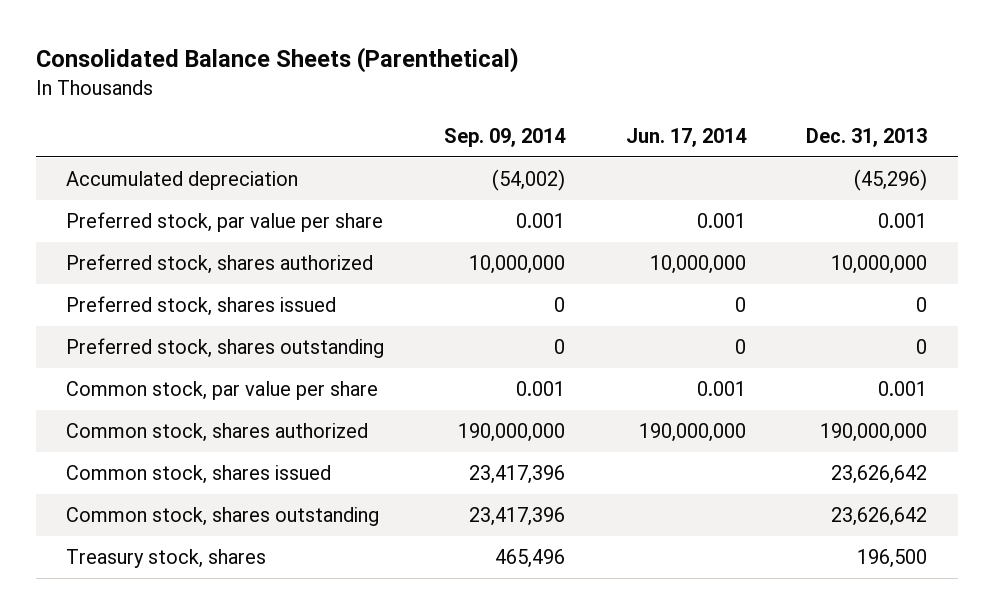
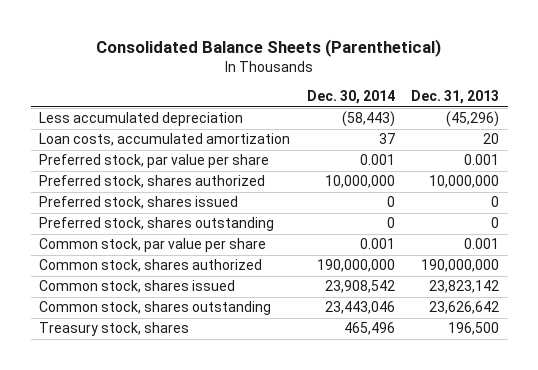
- | Sep. 09, 2014 | Jun. 17, 2014 | Dec. 31, 2013
+ | Dec. 30, 2014 | Dec. 31, 2013
- Accumulated depreciation | (54,002) | | (45,296)
+ Less accumulated depreciation | (58,443) | (45,296)
+ Loan costs, accumulated amortization | 37 | 20
- Common stock, shares issued | 23,417,396 | | 23,626,642
+ Common stock, shares issued | 23,908,542 | 23,823,142

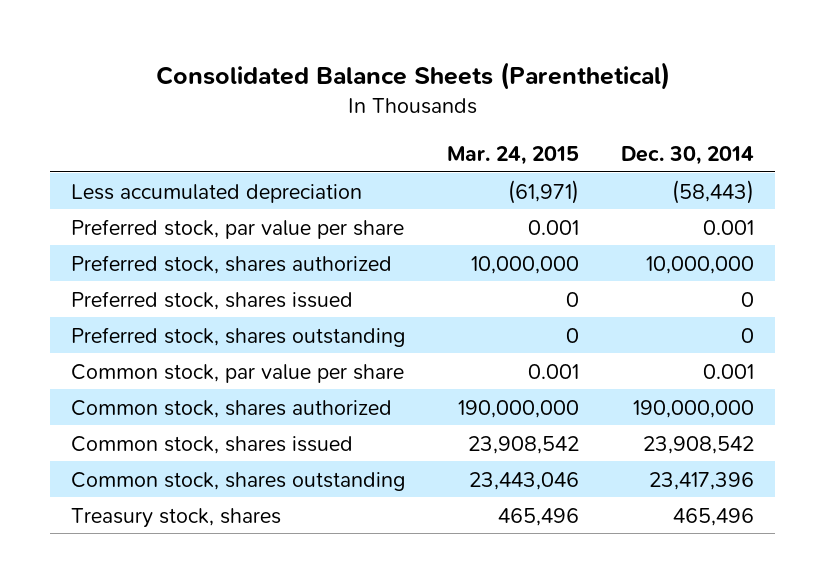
- | Dec. 30, 2014 | Dec. 31, 2013
+ | Mar. 24, 2015 | Dec. 30, 2014
- Loan costs, accumulated amortization | 37 | 20
- Common stock, shares outstanding | 23,443,046 | 23,626,642
+ Common stock, shares outstanding | 23,443,046 | 23,417,396

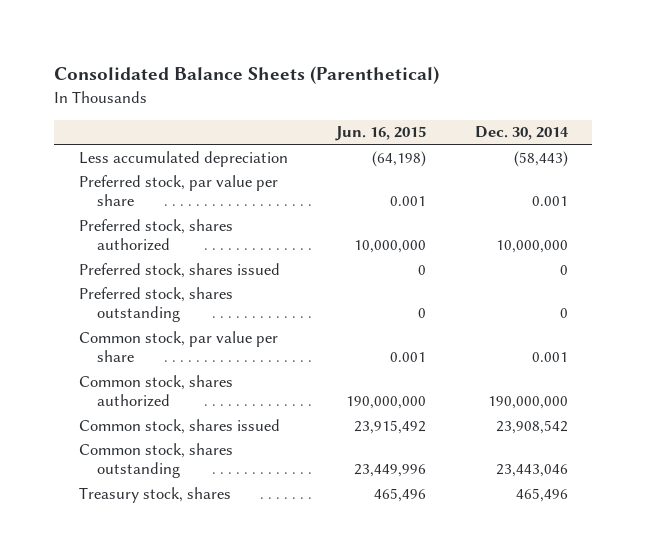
- | Mar. 24, 2015 | Dec. 30, 2014
+ | Jun. 16, 2015 | Dec. 30, 2014
- Common stock, shares outstanding | 23,443,046 | 23,417,396
+ Common stock, shares outstanding | 23,449,996 | 23,443,046

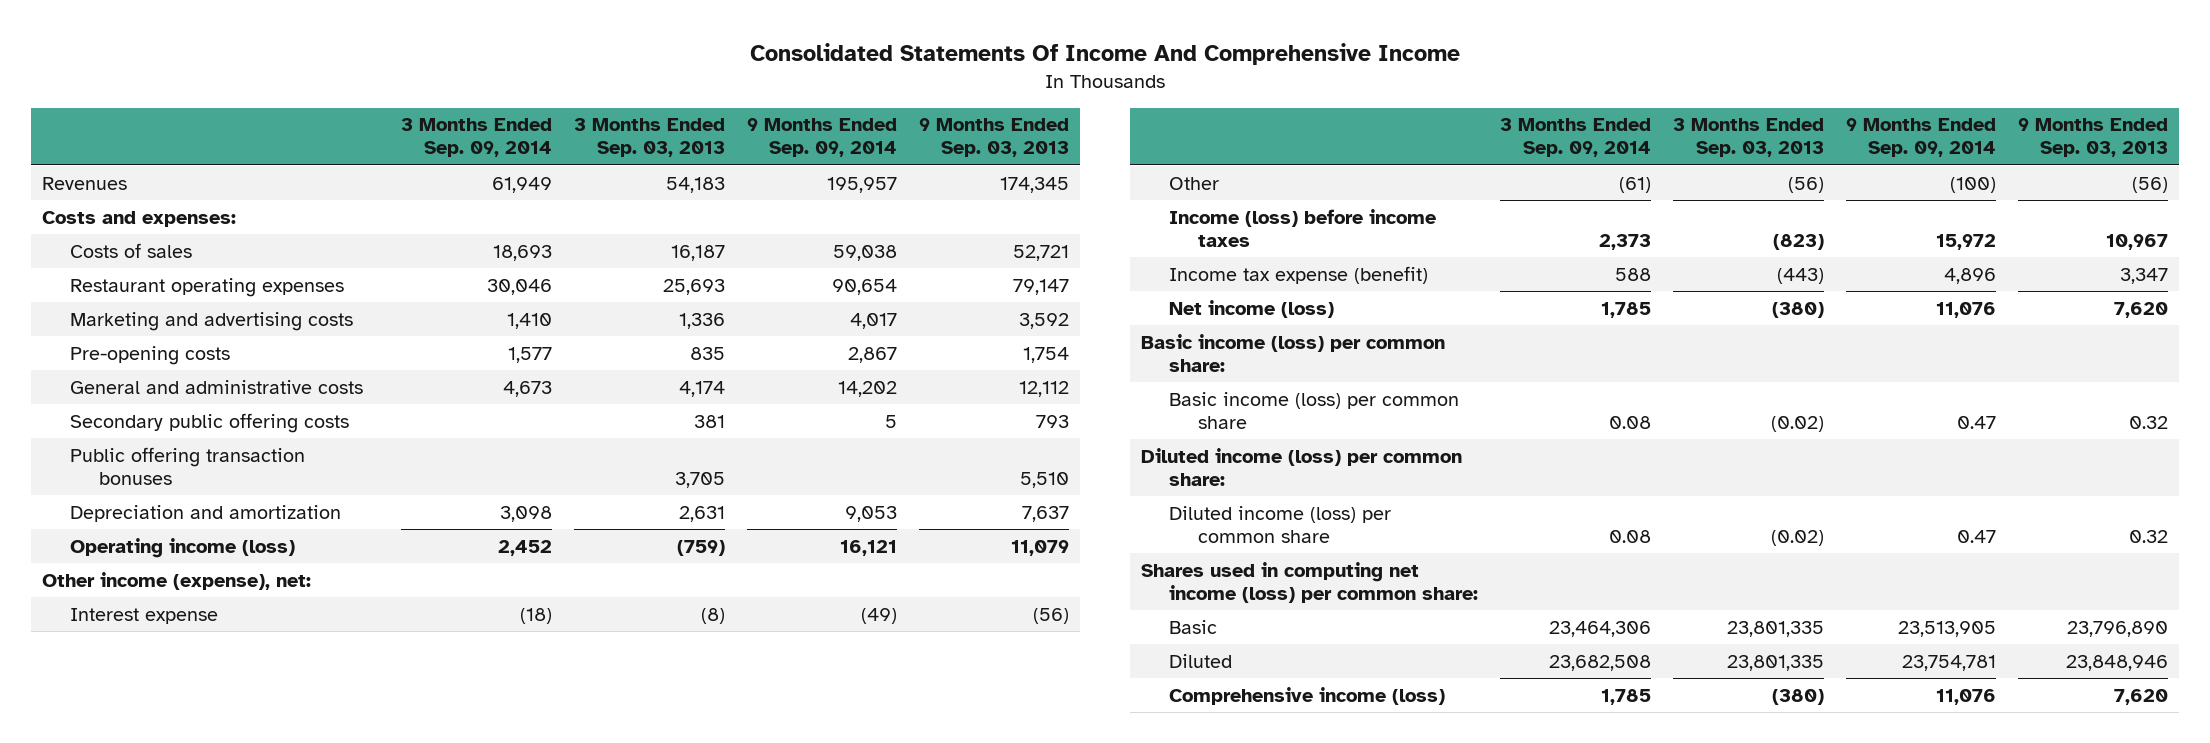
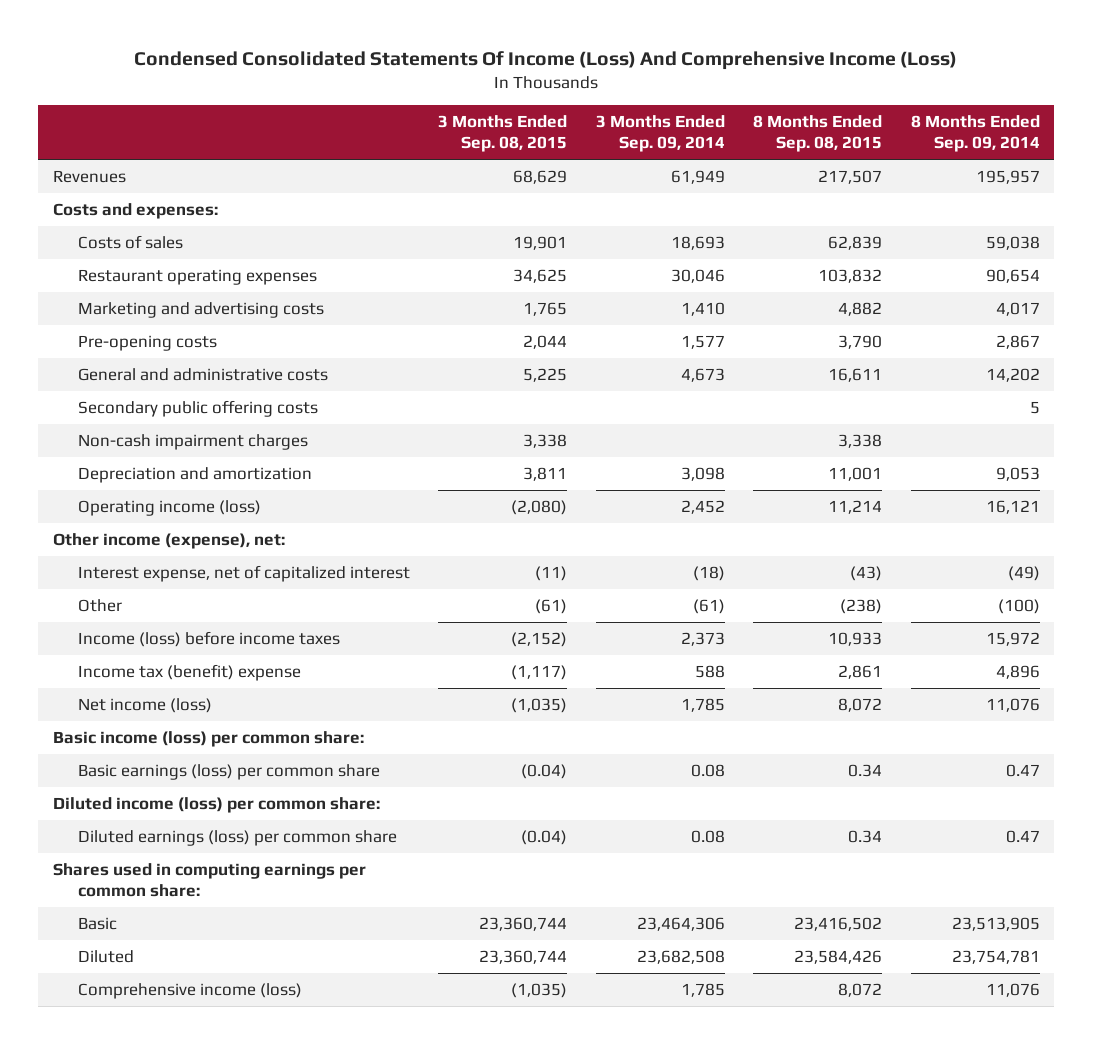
- Consolidated Statements Of Income And Comprehensive Income
+ Condensed Consolidated Statements Of Income (Loss) And Comprehensive Income (Loss)
- | 3 Months Ended Sep. 09, 2014 | 3 Months Ended Sep. 03, 2013 | 9 Months Ended Sep. 09, 2014 | 9 Months Ended Sep. 03, 2013
+ | 3 Months Ended Sep. 08, 2015 | 3 Months Ended Sep. 09, 2014 | 8 Months Ended Sep. 08, 2015 | 8 Months Ended Sep. 09, 2014
- Public offering transaction bonuses | | 3,705 | | 5,510
+ Non-cash impairment charges | 3,338 | | 3,338 |
- Interest expense | (18) | (8) | (49) | (56)
+ Interest expense, net of capitalized interest | (11) | (18) | (43) | (49)
- Income tax expense (benefit) | 588 | (443) | 4,896 | 3,347
+ Income tax (benefit) expense | (1,117) | 588 | 2,861 | 4,896
- Basic income (loss) per common share | 0.08 | (0.02) | 0.47 | 0.32
+ Basic earnings (loss) per common share | (0.04) | 0.08 | 0.34 | 0.47
- Diluted income (loss) per common share | 0.08 | (0.02) | 0.47 | 0.32
- Shares used in computing net income (loss) per common share:
+ Diluted earnings (loss) per common share | (0.04) | 0.08 | 0.34 | 0.47
+ Shares used in computing earnings per common share:

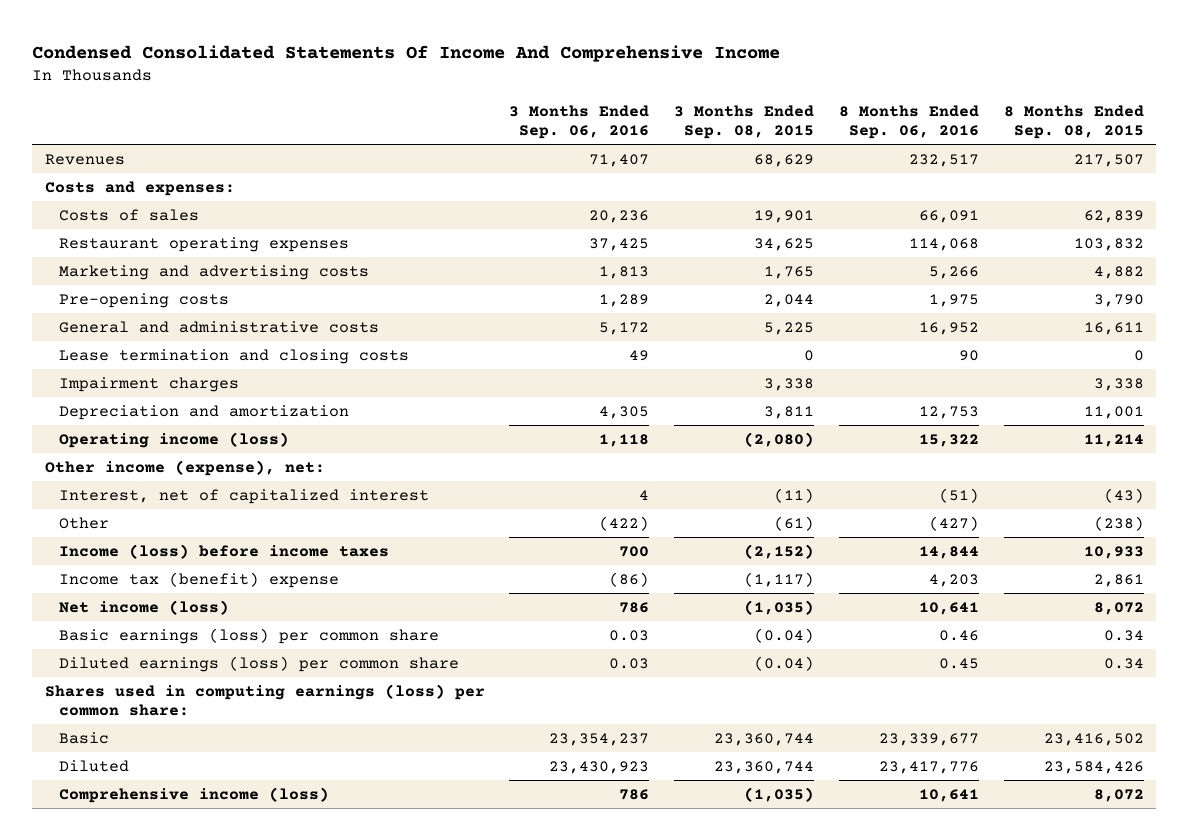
- Condensed Consolidated Statements Of Income (Loss) And Comprehensive Income (Loss)
+ Condensed Consolidated Statements Of Income And Comprehensive Income
- | 3 Months Ended Sep. 08, 2015 | 3 Months Ended Sep. 09, 2014 | 8 Months Ended Sep. 08, 2015 | 8 Months Ended Sep. 09, 2014
+ | 3 Months Ended Sep. 06, 2016 | 3 Months Ended Sep. 08, 2015 | 8 Months Ended Sep. 06, 2016 | 8 Months Ended Sep. 08, 2015
- Secondary public offering costs | | | | 5
- Non-cash impairment charges | 3,338 | | 3,338 |
+ Lease termination and closing costs | 49 | 0 | 90 | 0
+ Impairment charges | | 3,338 | | 3,338
- Interest expense, net of capitalized interest | (11) | (18) | (43) | (49)
+ Interest, net of capitalized interest | 4 | (11) | (51) | (43)
- Basic income (loss) per common share:
- Diluted income (loss) per common share:
- Shares used in computing earnings per common share:
+ Shares used in computing earnings (loss) per common share:

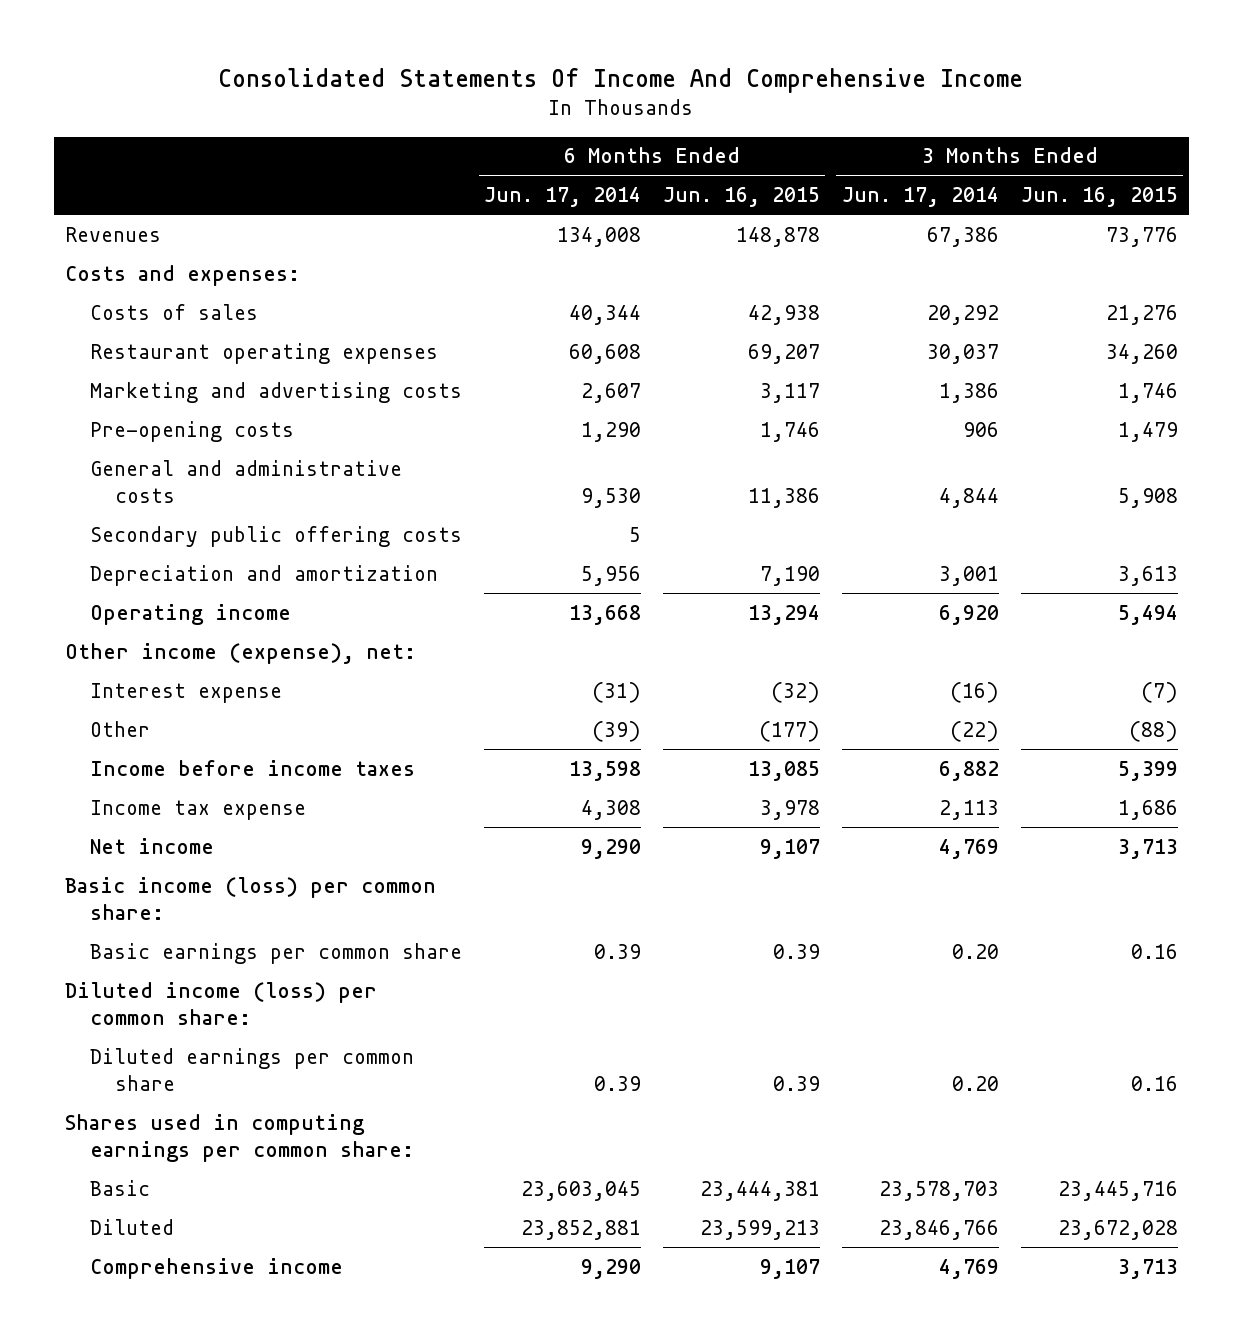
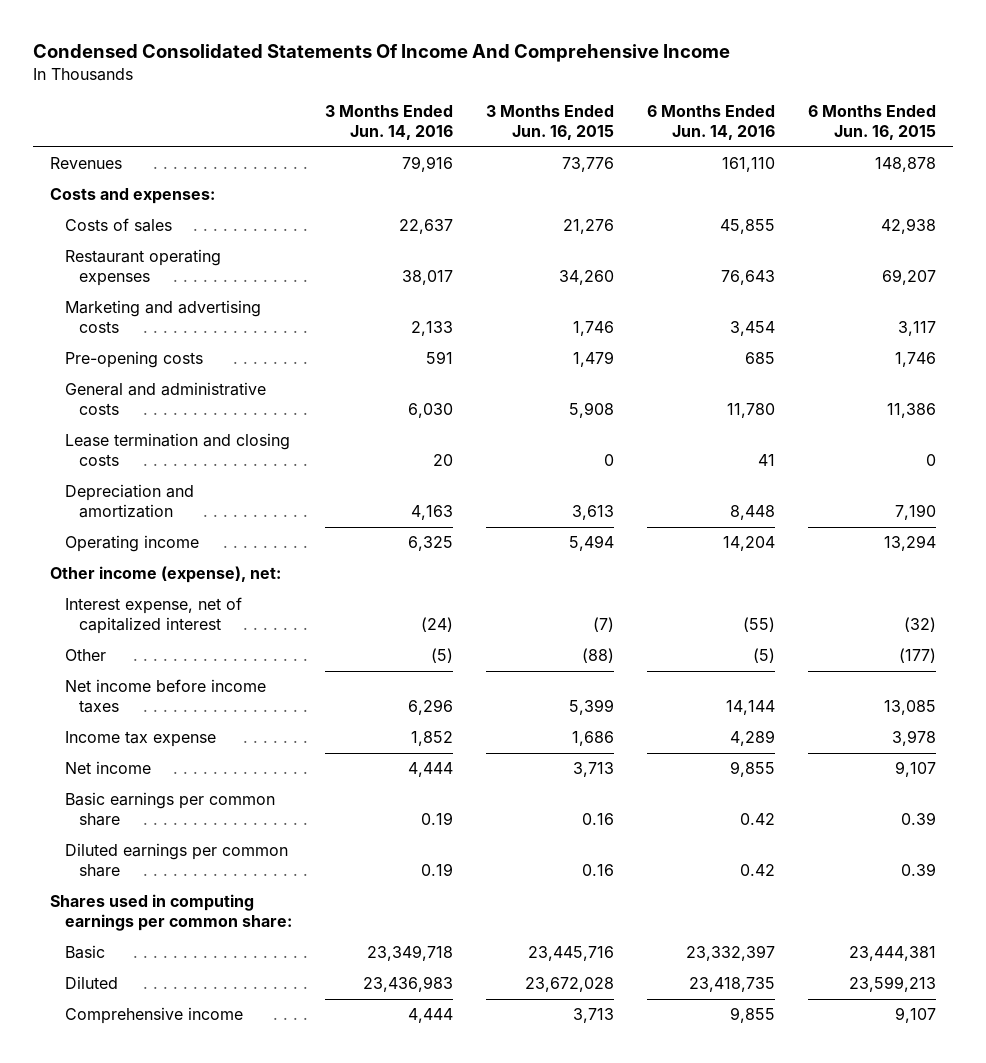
- Consolidated Statements Of Income And Comprehensive Income
+ Condensed Consolidated Statements Of Income And Comprehensive Income
- | 6 Months Ended Jun. 17, 2014 | 6 Months Ended Jun. 16, 2015 | 3 Months Ended Jun. 17, 2014 | 3 Months Ended Jun. 16, 2015
+ | 3 Months Ended Jun. 14, 2016 | 3 Months Ended Jun. 16, 2015 | 6 Months Ended Jun. 14, 2016 | 6 Months Ended Jun. 16, 2015
- Secondary public offering costs | 5 | | |
+ Lease termination and closing costs | 20 | 0 | 41 | 0
- Interest expense | (31) | (32) | (16) | (7)
+ Interest expense, net of capitalized interest | (24) | (7) | (55) | (32)
- Income before income taxes | 13,598 | 13,085 | 6,882 | 5,399
+ Net income before income taxes | 6,296 | 5,399 | 14,144 | 13,085
- Basic income (loss) per common share:
- Diluted income (loss) per common share:

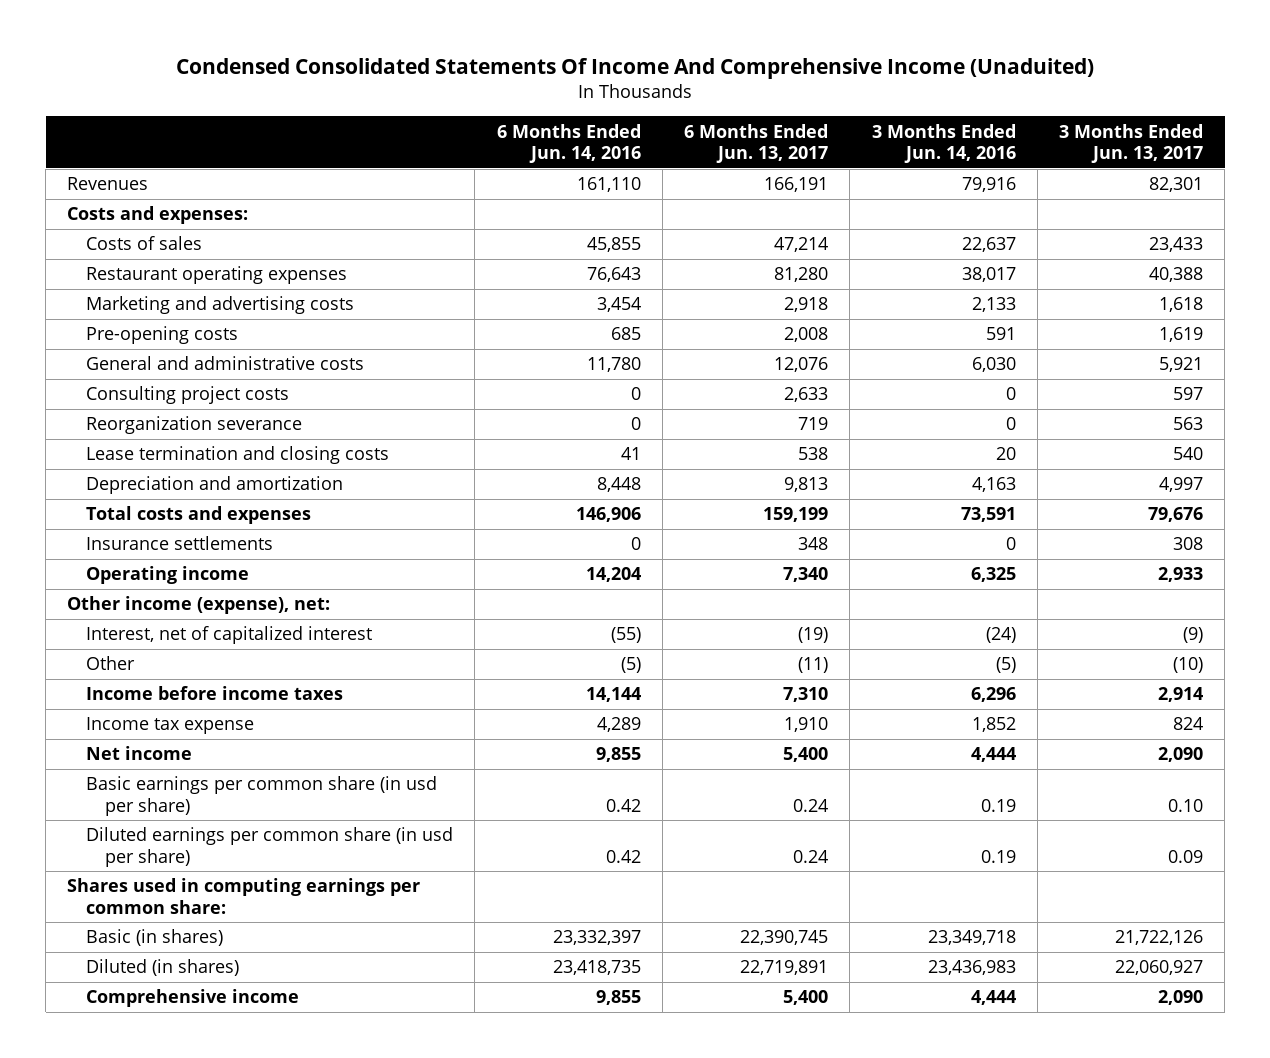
- Condensed Consolidated Statements Of Income And Comprehensive Income
+ Condensed Consolidated Statements Of Income And Comprehensive Income (Unaduited)
- | 3 Months Ended Jun. 14, 2016 | 3 Months Ended Jun. 16, 2015 | 6 Months Ended Jun. 14, 2016 | 6 Months Ended Jun. 16, 2015
+ | 6 Months Ended Jun. 14, 2016 | 6 Months Ended Jun. 13, 2017 | 3 Months Ended Jun. 14, 2016 | 3 Months Ended Jun. 13, 2017
+ Consulting project costs | 0 | 2,633 | 0 | 597
+ Reorganization severance | 0 | 719 | 0 | 563
+ Total costs and expenses | 146,906 | 159,199 | 73,591 | 79,676
+ Insurance settlements | 0 | 348 | 0 | 308
- Interest expense, net of capitalized interest | (24) | (7) | (55) | (32)
+ Interest, net of capitalized interest | (55) | (19) | (24) | (9)
- Net income before income taxes | 6,296 | 5,399 | 14,144 | 13,085
+ Income before income taxes | 14,144 | 7,310 | 6,296 | 2,914
- Basic earnings per common share | 0.19 | 0.16 | 0.42 | 0.39
- Diluted earnings per common share | 0.19 | 0.16 | 0.42 | 0.39
+ Basic earnings per common share (in usd per share) | 0.42 | 0.24 | 0.19 | 0.10
+ Diluted earnings per common share (in usd per share) | 0.42 | 0.24 | 0.19 | 0.09
- Basic | 23,349,718 | 23,445,716 | 23,332,397 | 23,444,381
- Diluted | 23,436,983 | 23,672,028 | 23,418,735 | 23,599,213
+ Basic (in shares) | 23,332,397 | 22,390,745 | 23,349,718 | 21,722,126
+ Diluted (in shares) | 23,418,735 | 22,719,891 | 23,436,983 | 22,060,927

